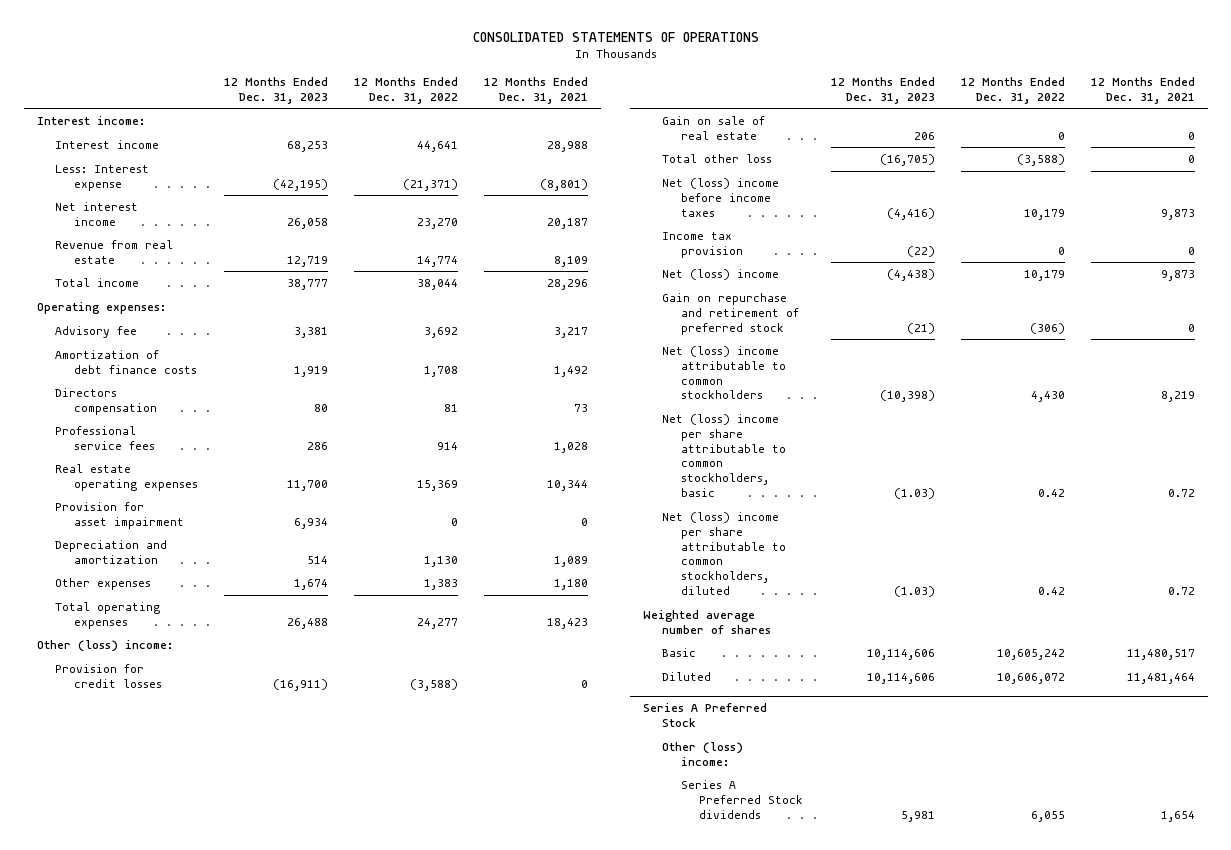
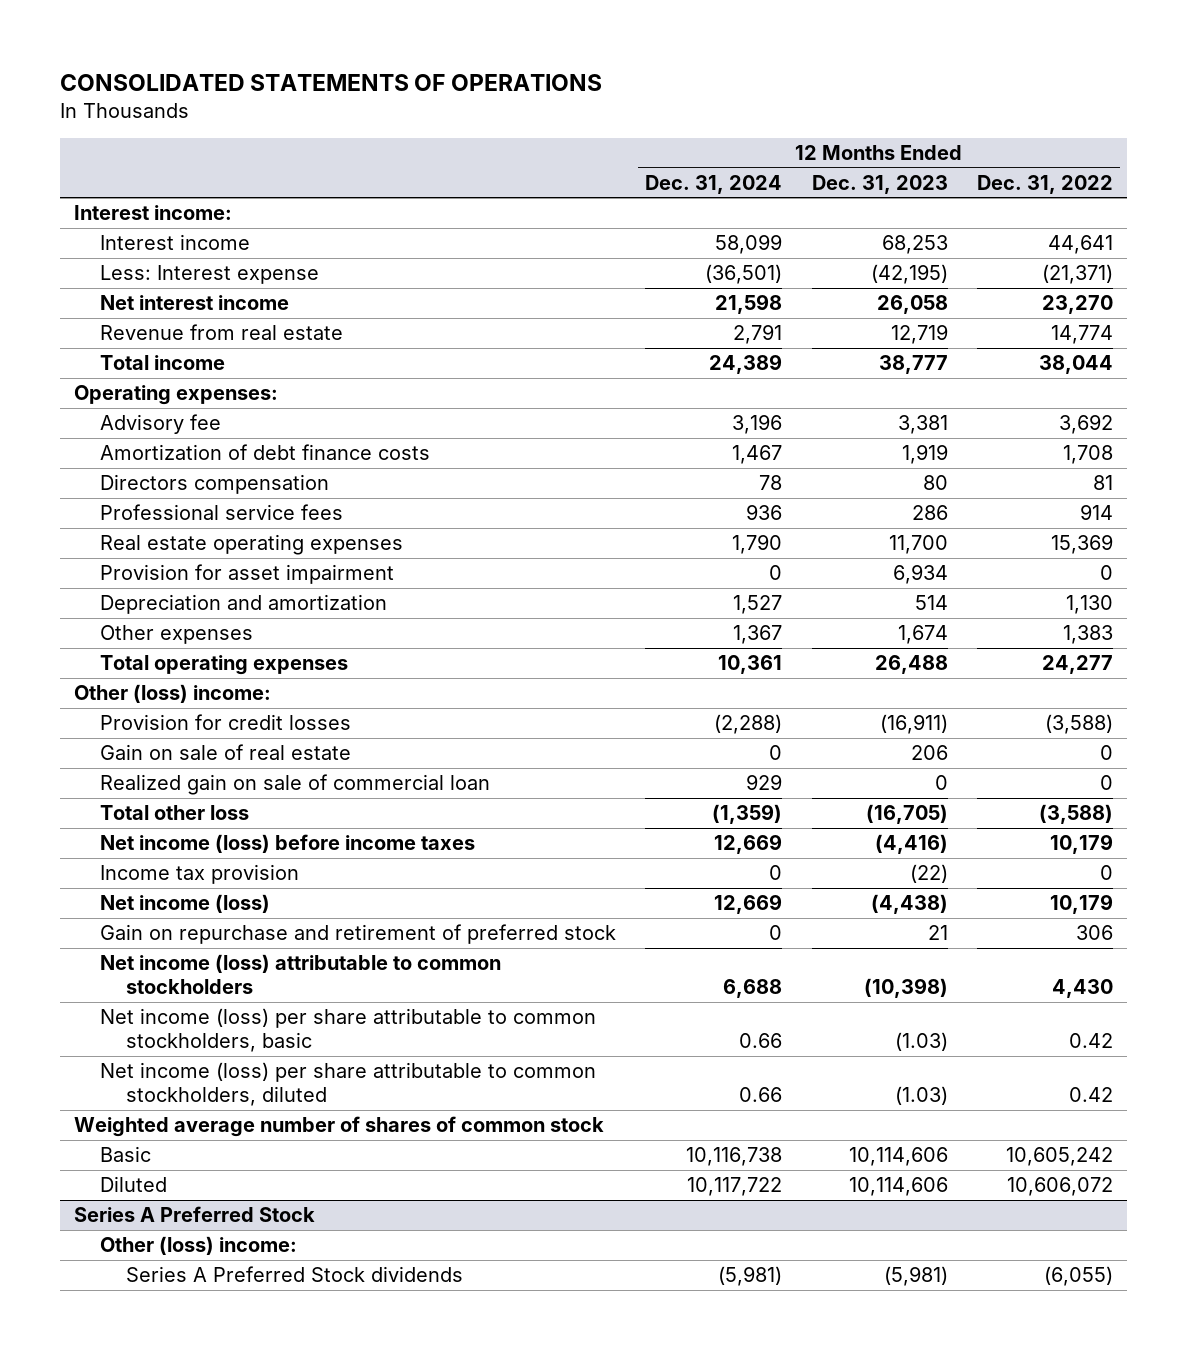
- | 12 Months Ended Dec. 31, 2023 | 12 Months Ended Dec. 31, 2022 | 12 Months Ended Dec. 31, 2021
+ | 12 Months Ended Dec. 31, 2024 | 12 Months Ended Dec. 31, 2023 | 12 Months Ended Dec. 31, 2022
+ Realized gain on sale of commercial loan | 929 | 0 | 0
- Net (loss) income before income taxes | (4,416) | 10,179 | 9,873
+ Net income (loss) before income taxes | 12,669 | (4,416) | 10,179
- Net (loss) income | (4,438) | 10,179 | 9,873
- Gain on repurchase and retirement of preferred stock | (21) | (306) | 0
- Net (loss) income attributable to common stockholders | (10,398) | 4,430 | 8,219
- Net (loss) income per share attributable to common stockholders, basic | (1.03) | 0.42 | 0.72
- Net (loss) income per share attributable to common stockholders, diluted | (1.03) | 0.42 | 0.72
- Weighted average number of shares
+ Net income (loss) | 12,669 | (4,438) | 10,179
+ Gain on repurchase and retirement of preferred stock | 0 | 21 | 306
+ Net income (loss) attributable to common stockholders | 6,688 | (10,398) | 4,430
+ Net income (loss) per share attributable to common stockholders, basic | 0.66 | (1.03) | 0.42
+ Net income (loss) per share attributable to common stockholders, diluted | 0.66 | (1.03) | 0.42
+ Weighted average number of shares of common stock
@ Series A Preferred Stock
- Series A Preferred Stock dividends | 5,981 | 6,055 | 1,654
+ Series A Preferred Stock dividends | (5,981) | (5,981) | (6,055)

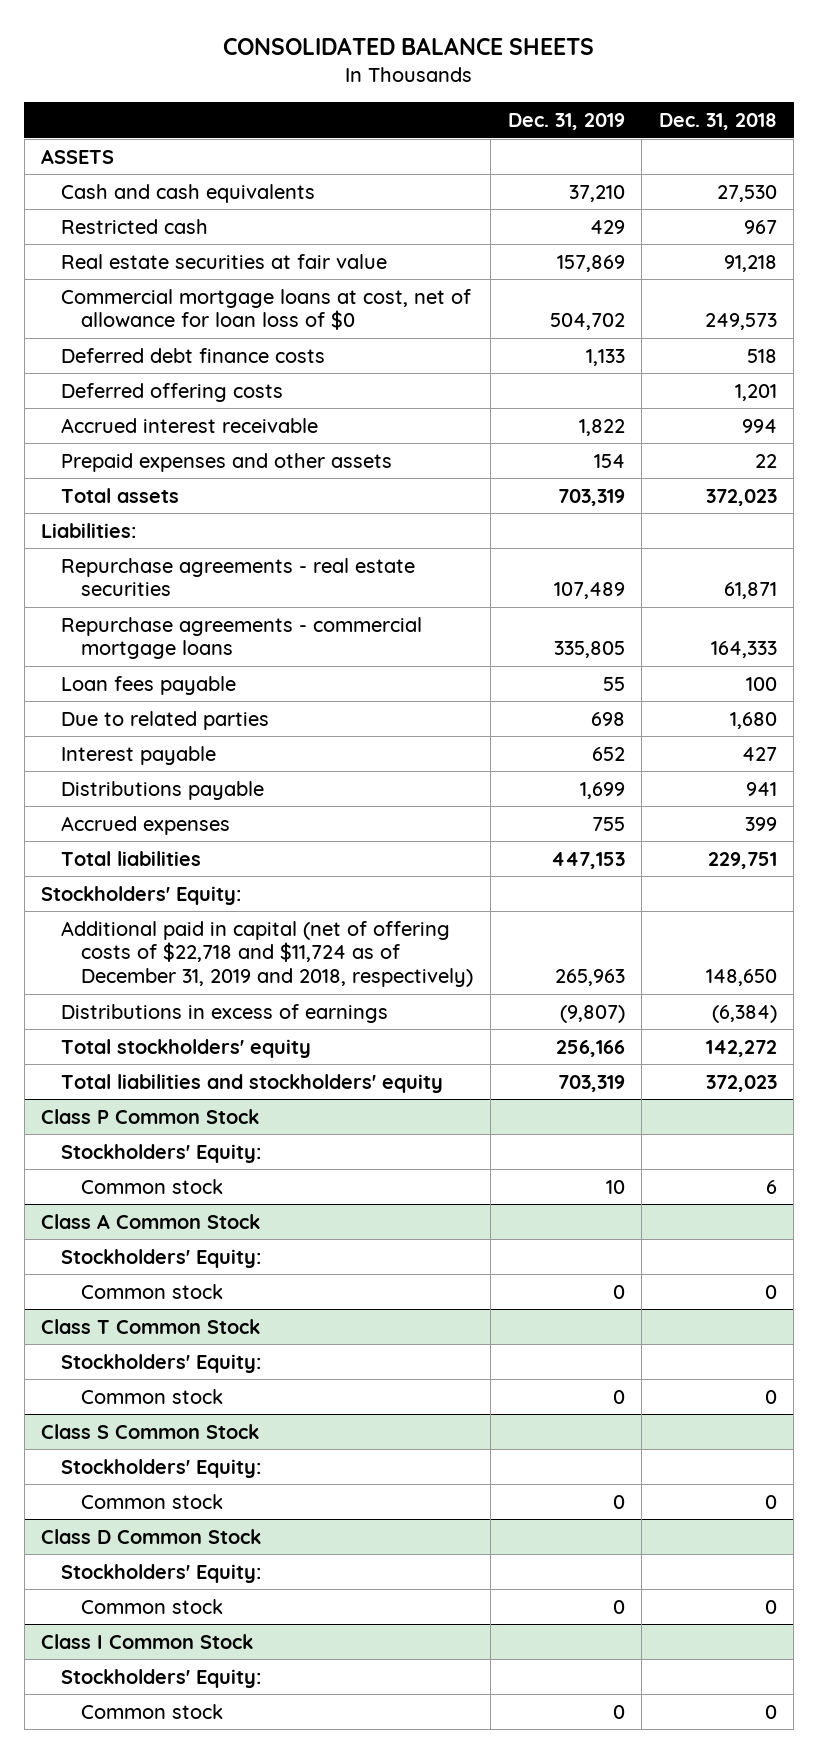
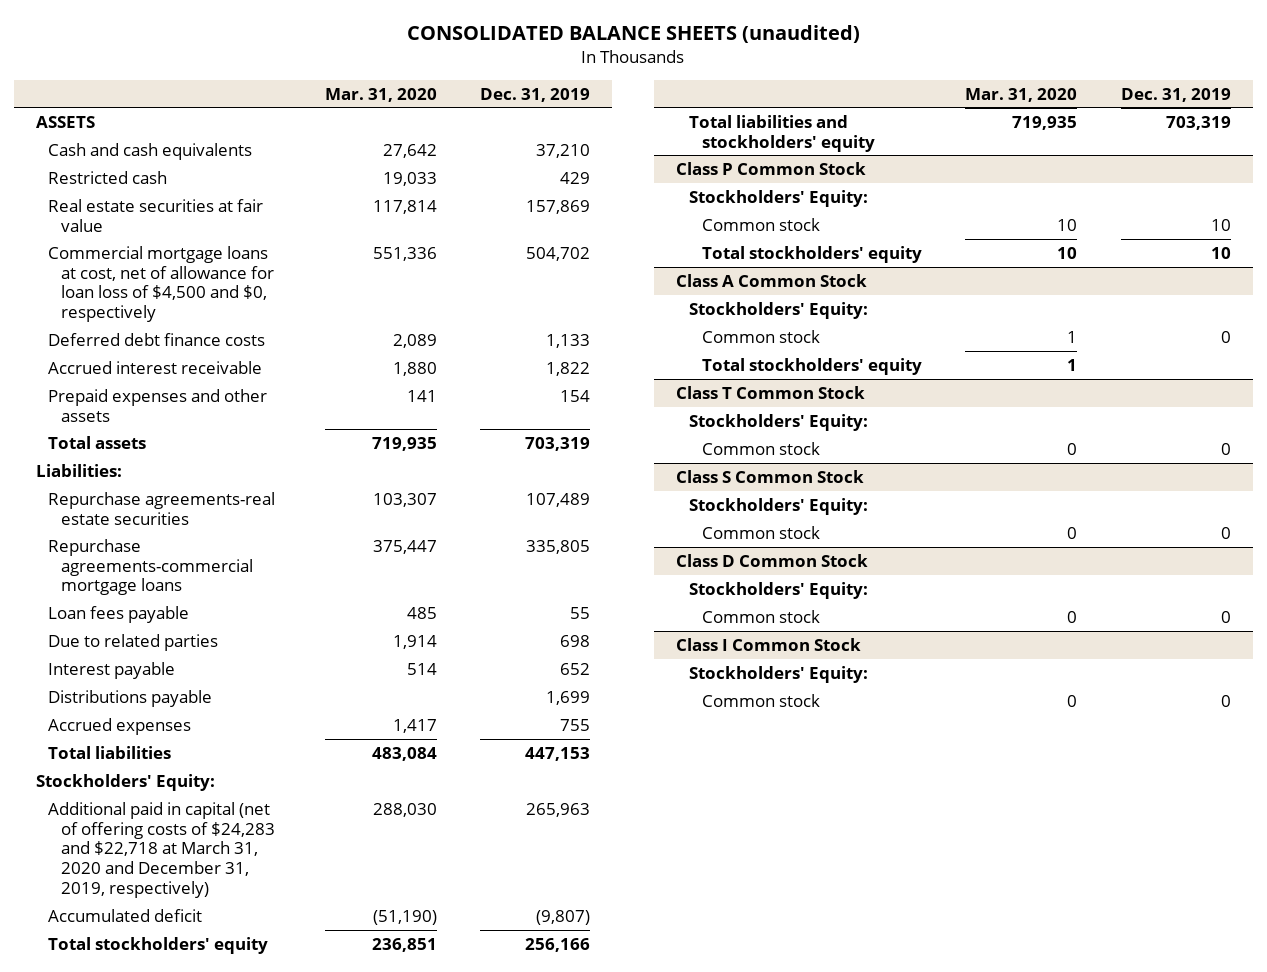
- CONSOLIDATED BALANCE SHEETS
+ CONSOLIDATED BALANCE SHEETS (unaudited)
- | Dec. 31, 2019 | Dec. 31, 2018
+ | Mar. 31, 2020 | Dec. 31, 2019
- Commercial mortgage loans at cost, net of allowance for loan loss of $0 | 504,702 | 249,573
+ Commercial mortgage loans at cost, net of allowance for loan loss of $4,500 and $0, respectively | 551,336 | 504,702
- Deferred offering costs | | 1,201
- Repurchase agreements - real estate securities | 107,489 | 61,871
- Repurchase agreements - commercial mortgage loans | 335,805 | 164,333
+ Repurchase agreements-real estate securities | 103,307 | 107,489
+ Repurchase agreements-commercial mortgage loans | 375,447 | 335,805
- Additional paid in capital (net of offering costs of $22,718 and $11,724 as of December 31, 2019 and 2018, respectively) | 265,963 | 148,650
- Distributions in excess of earnings | (9,807) | (6,384)
+ Additional paid in capital (net of offering costs of $24,283 and $22,718 at March 31, 2020 and December 31, 2019, respectively) | 288,030 | 265,963
+ Accumulated deficit | (51,190) | (9,807)
@ Class P Common Stock
+ Total stockholders' equity | 10 | 10
@ Class A Common Stock
+ Total stockholders' equity | 1 |

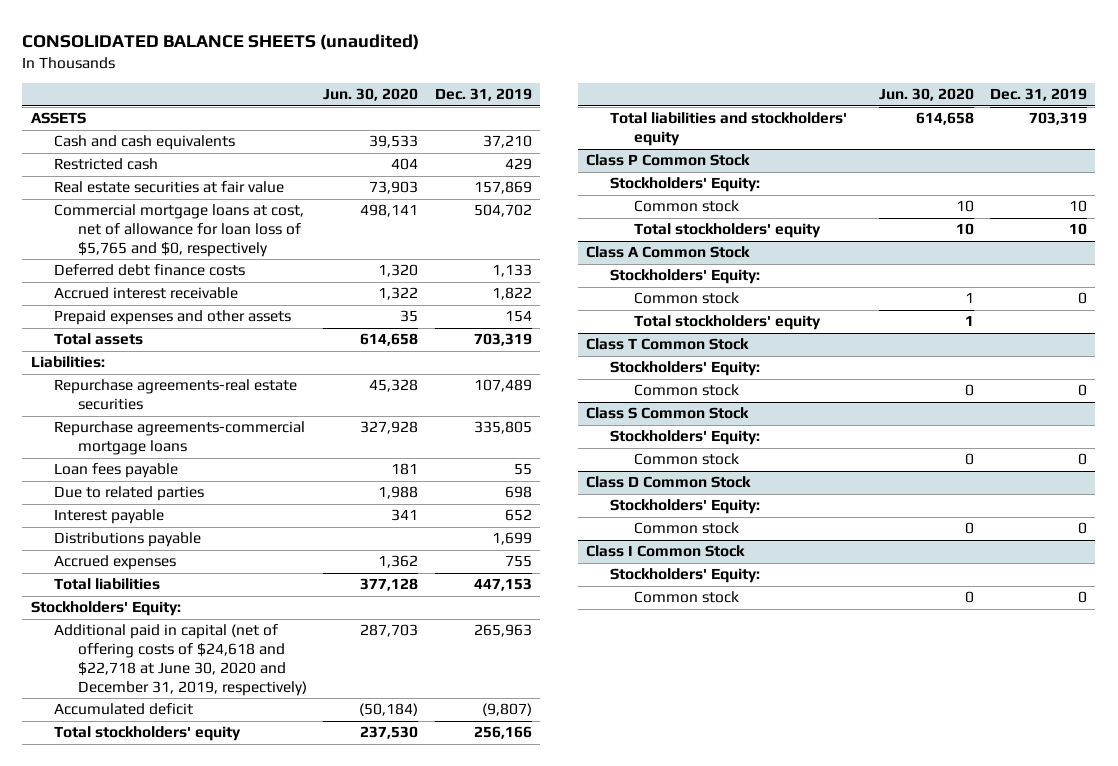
- | Mar. 31, 2020 | Dec. 31, 2019
+ | Jun. 30, 2020 | Dec. 31, 2019
- Commercial mortgage loans at cost, net of allowance for loan loss of $4,500 and $0, respectively | 551,336 | 504,702
+ Commercial mortgage loans at cost, net of allowance for loan loss of $5,765 and $0, respectively | 498,141 | 504,702
- Additional paid in capital (net of offering costs of $24,283 and $22,718 at March 31, 2020 and December 31, 2019, respectively) | 288,030 | 265,963
+ Additional paid in capital (net of offering costs of $24,618 and $22,718 at June 30, 2020 and December 31, 2019, respectively) | 287,703 | 265,963

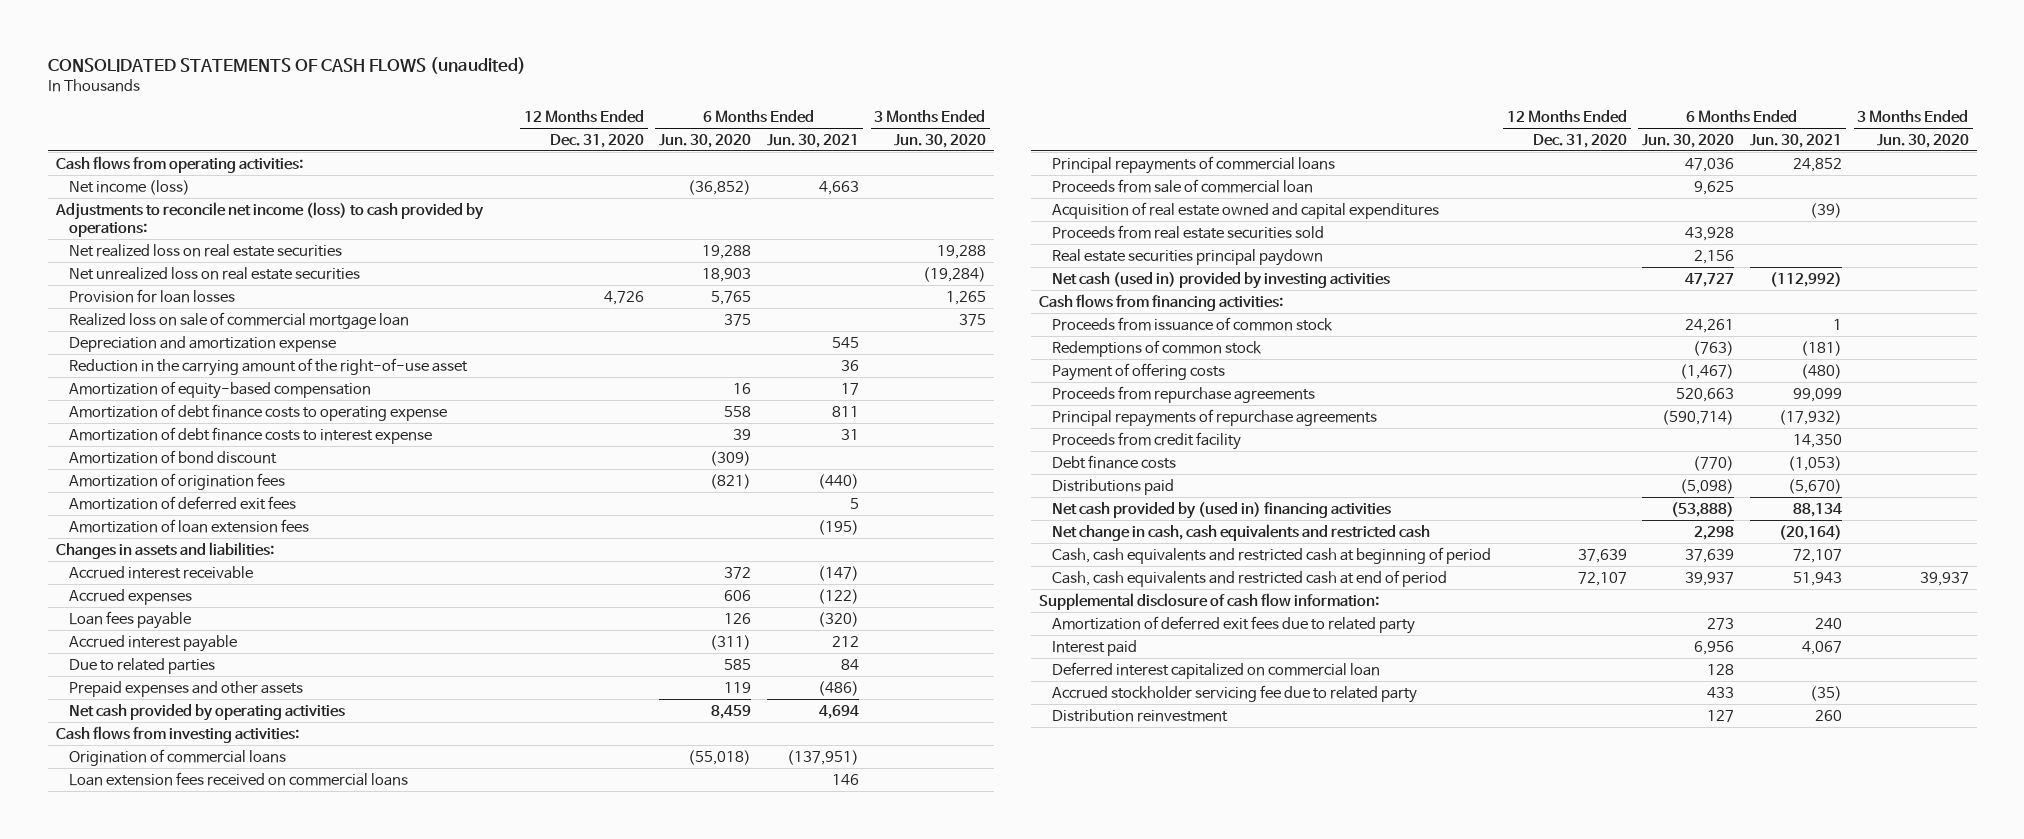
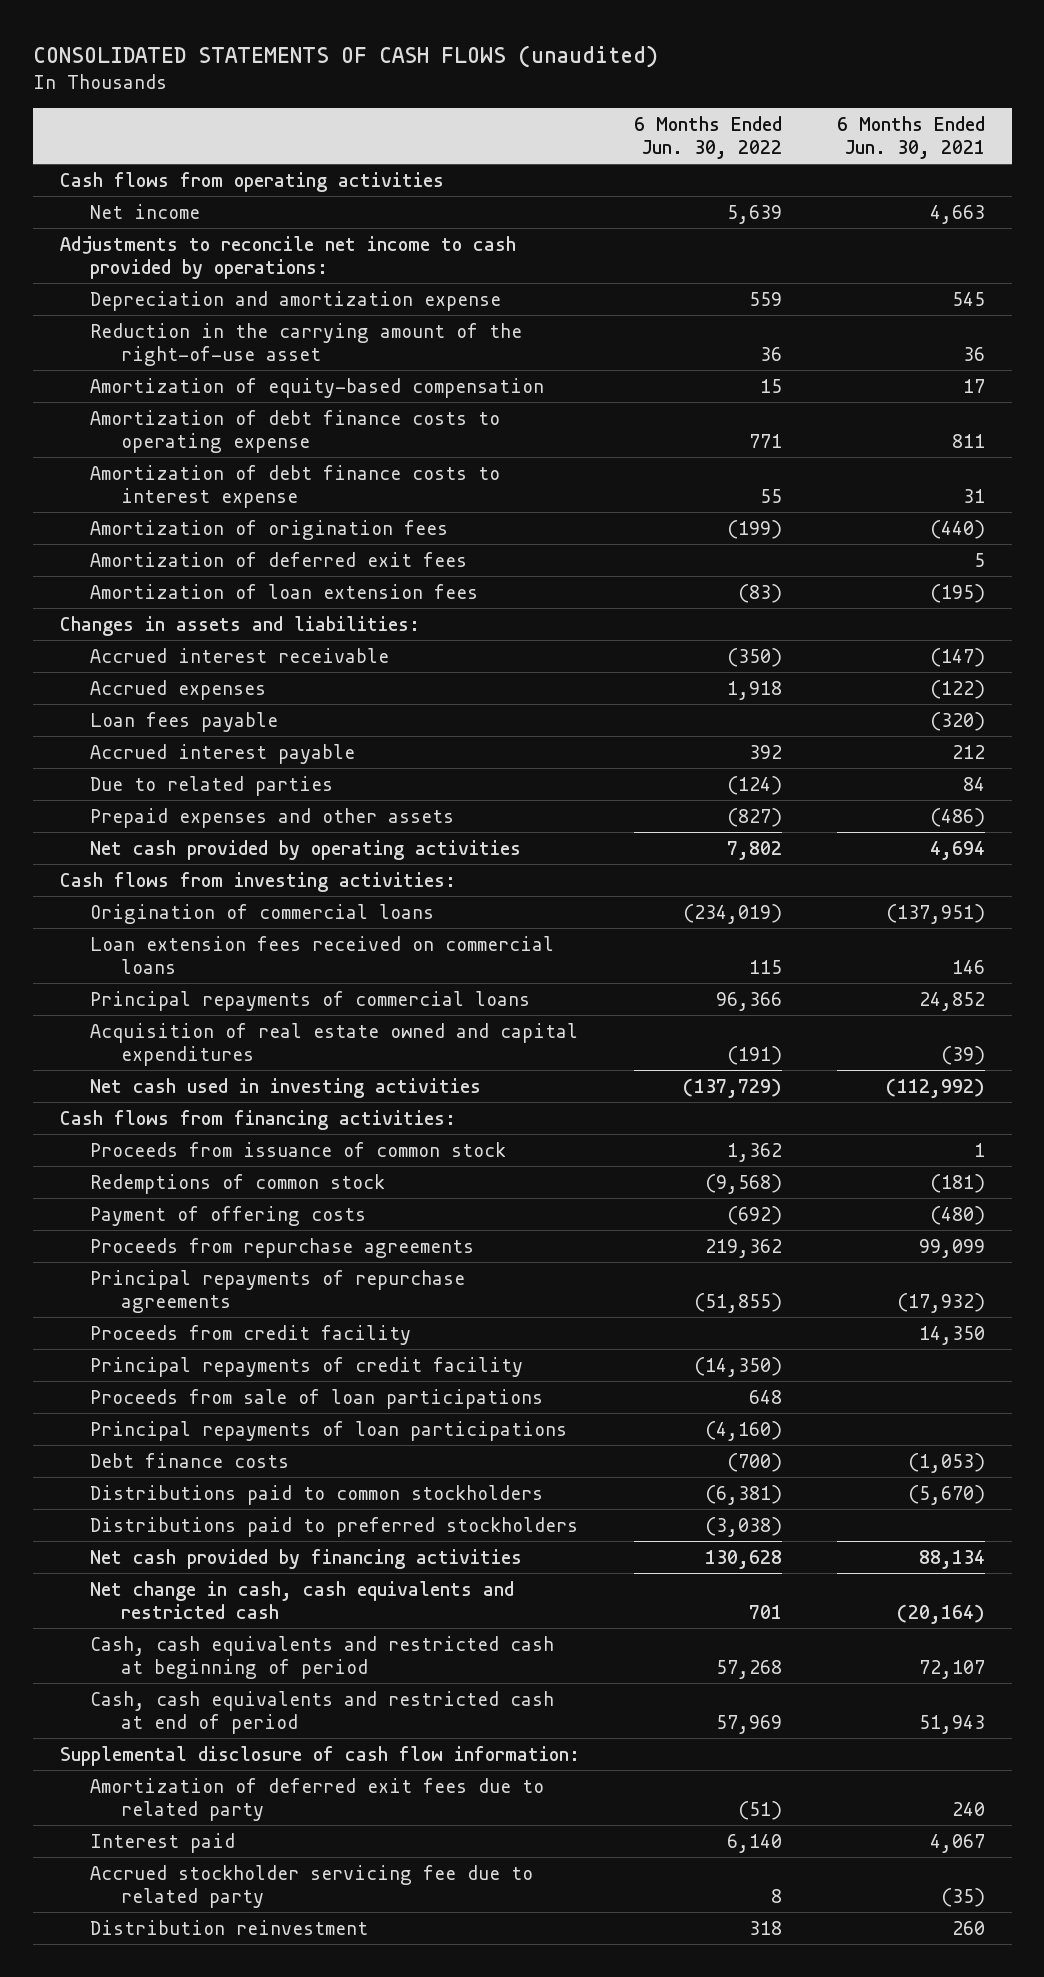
- | 12 Months Ended Dec. 31, 2020 | 6 Months Ended Jun. 30, 2020 | 6 Months Ended Jun. 30, 2021 | 3 Months Ended Jun. 30, 2020
+ | 6 Months Ended Jun. 30, 2022 | 6 Months Ended Jun. 30, 2021
- Cash flows from operating activities:
- Net income (loss) | | (36,852) | 4,663 |
- Adjustments to reconcile net income (loss) to cash provided by operations:
- Net realized loss on real estate securities | | 19,288 | | 19,288
- Net unrealized loss on real estate securities | | 18,903 | | (19,284)
- Provision for loan losses | 4,726 | 5,765 | | 1,265
- Realized loss on sale of commercial mortgage loan | | 375 | | 375
+ Cash flows from operating activities
+ Net income | 5,639 | 4,663
+ Adjustments to reconcile net income to cash provided by operations:
- Amortization of bond discount | | (309) | |
- Proceeds from sale of commercial loan | | 9,625 | |
- Proceeds from real estate securities sold | | 43,928 | |
- Real estate securities principal paydown | | 2,156 | |
- Net cash (used in) provided by investing activities | | 47,727 | (112,992) |
+ Net cash used in investing activities | (137,729) | (112,992)
+ Principal repayments of credit facility | (14,350) |
+ Proceeds from sale of loan participations | 648 |
+ Principal repayments of loan participations | (4,160) |
- Distributions paid | | (5,098) | (5,670) |
- Net cash provided by (used in) financing activities | | (53,888) | 88,134 |
+ Distributions paid to common stockholders | (6,381) | (5,670)
+ Distributions paid to preferred stockholders | (3,038) |
+ Net cash provided by financing activities | 130,628 | 88,134
- Deferred interest capitalized on commercial loan | | 128 | |

